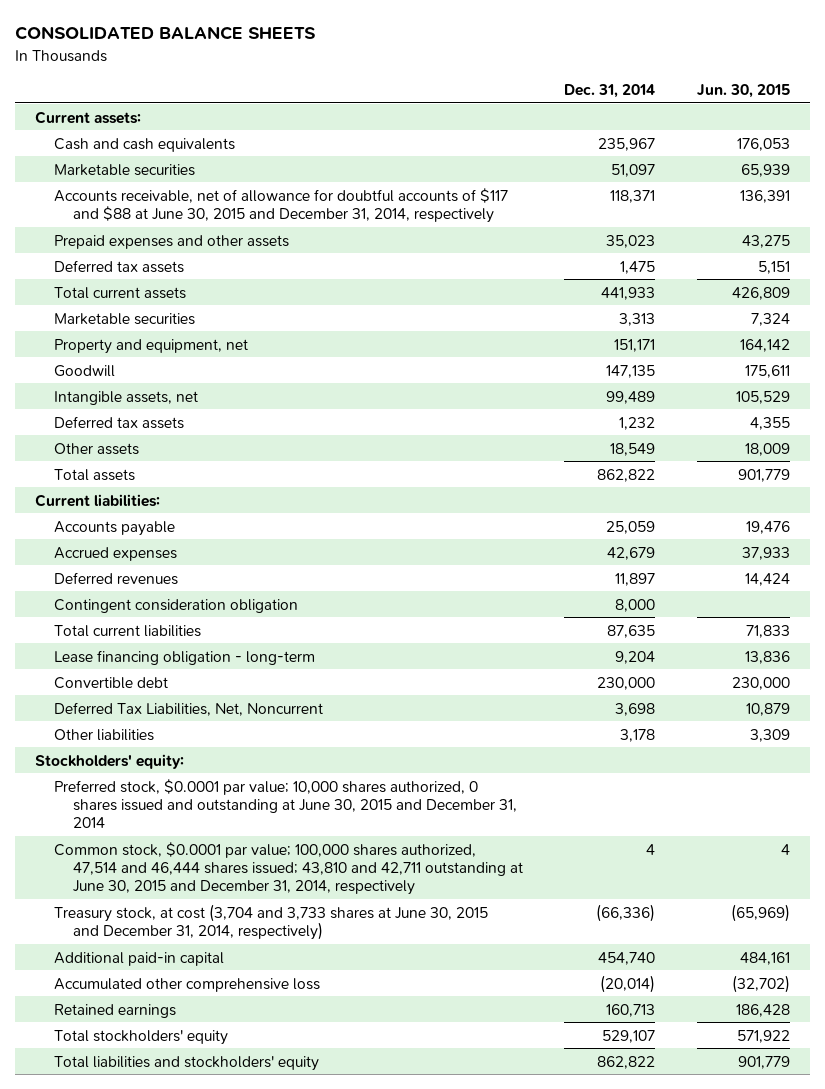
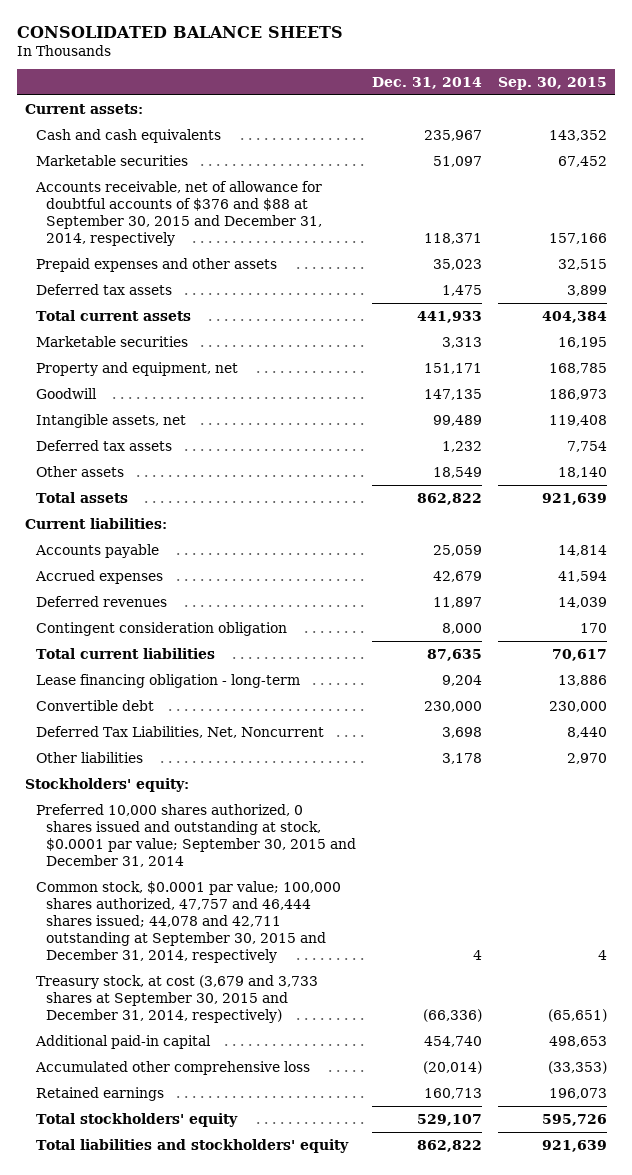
- | Dec. 31, 2014 | Jun. 30, 2015
+ | Dec. 31, 2014 | Sep. 30, 2015
- Accounts receivable, net of allowance for doubtful accounts of $117 and $88 at June 30, 2015 and December 31, 2014, respectively | 118,371 | 136,391
+ Accounts receivable, net of allowance for doubtful accounts of $376 and $88 at September 30, 2015 and December 31, 2014, respectively | 118,371 | 157,166
- Preferred stock, $0.0001 par value; 10,000 shares authorized, 0 shares issued and outstanding at June 30, 2015 and December 31, 2014
- Common stock, $0.0001 par value; 100,000 shares authorized, 47,514 and 46,444 shares issued; 43,810 and 42,711 outstanding at June 30, 2015 and December 31, 2014, respectively | 4 | 4
- Treasury stock, at cost (3,704 and 3,733 shares at June 30, 2015 and December 31, 2014, respectively) | (66,336) | (65,969)
+ Preferred 10,000 shares authorized, 0 shares issued and outstanding at stock, $0.0001 par value; September 30, 2015 and December 31, 2014
+ Common stock, $0.0001 par value; 100,000 shares authorized, 47,757 and 46,444 shares issued; 44,078 and 42,711 outstanding at September 30, 2015 and December 31, 2014, respectively | 4 | 4
+ Treasury stock, at cost (3,679 and 3,733 shares at September 30, 2015 and December 31, 2014, respectively) | (66,336) | (65,651)

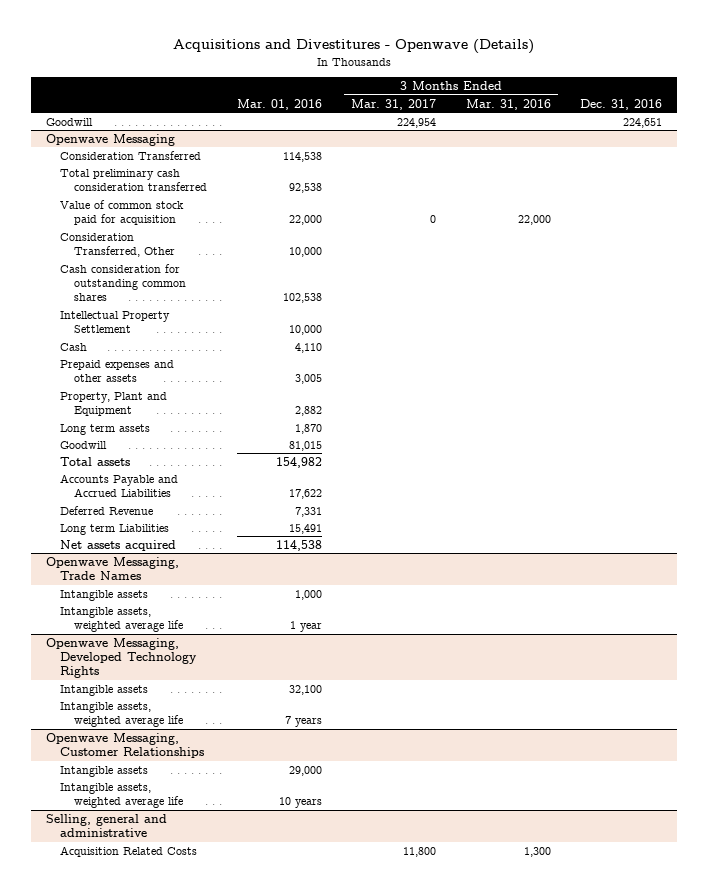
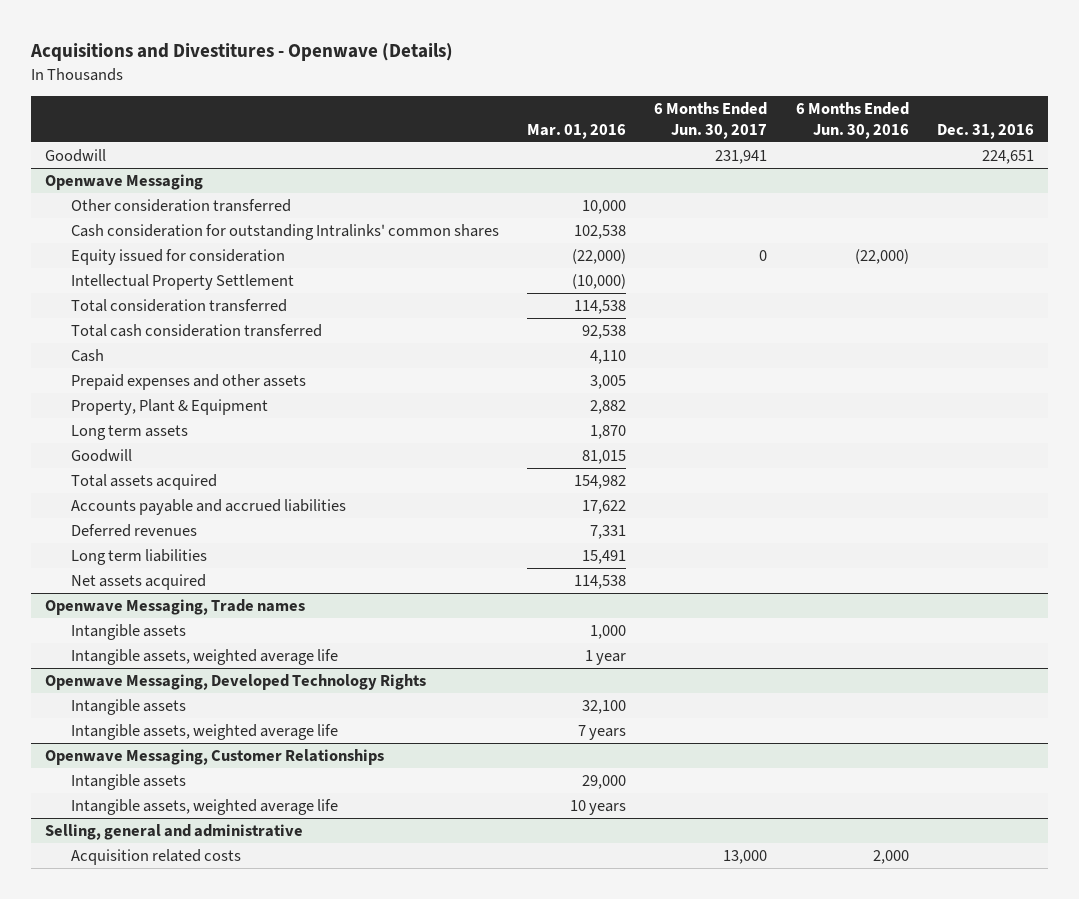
- | Mar. 01, 2016 | 3 Months Ended Mar. 31, 2017 | 3 Months Ended Mar. 31, 2016 | Dec. 31, 2016
+ | Mar. 01, 2016 | 6 Months Ended Jun. 30, 2017 | 6 Months Ended Jun. 30, 2016 | Dec. 31, 2016
@ Openwave Messaging
- Consideration Transferred | 114,538 | | |
- Total preliminary cash consideration transferred | 92,538 | | |
- Value of common stock paid for acquisition | 22,000 | 0 | 22,000 |
- Consideration Transferred, Other | 10,000 | | |
- Cash consideration for outstanding common shares | 102,538 | | |
- Intellectual Property Settlement | 10,000 | | |
+ Other consideration transferred | 10,000 | | |
+ Cash consideration for outstanding Intralinks' common shares | 102,538 | | |
+ Equity issued for consideration | (22,000) | 0 | (22,000) |
+ Intellectual Property Settlement | (10,000) | | |
+ Total consideration transferred | 114,538 | | |
+ Total cash consideration transferred | 92,538 | | |
- Property, Plant and Equipment | 2,882 | | |
+ Property, Plant & Equipment | 2,882 | | |
- Total assets | 154,982 | | |
- Accounts Payable and Accrued Liabilities | 17,622 | | |
- Deferred Revenue | 7,331 | | |
- Long term Liabilities | 15,491 | | |
+ Total assets acquired | 154,982 | | |
+ Accounts payable and accrued liabilities | 17,622 | | |
+ Deferred revenues | 7,331 | | |
+ Long term liabilities | 15,491 | | |
- Openwave Messaging, Trade Names
+ Openwave Messaging, Trade names
@ Selling, general and administrative
- Acquisition Related Costs | | 11,800 | 1,300 |
+ Acquisition related costs | | 13,000 | 2,000 |

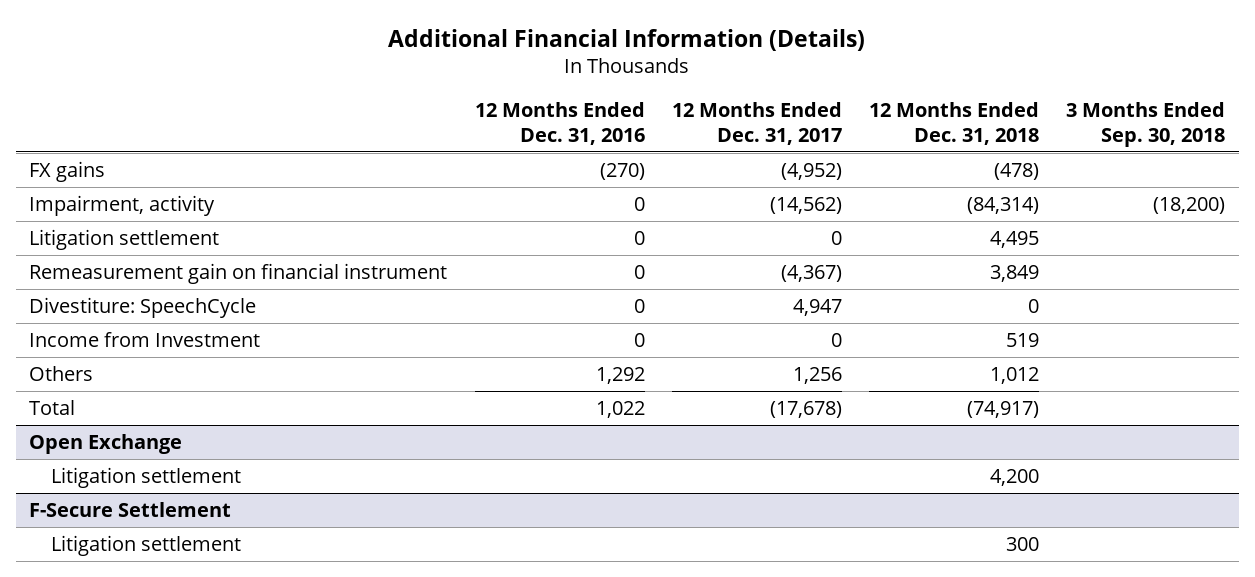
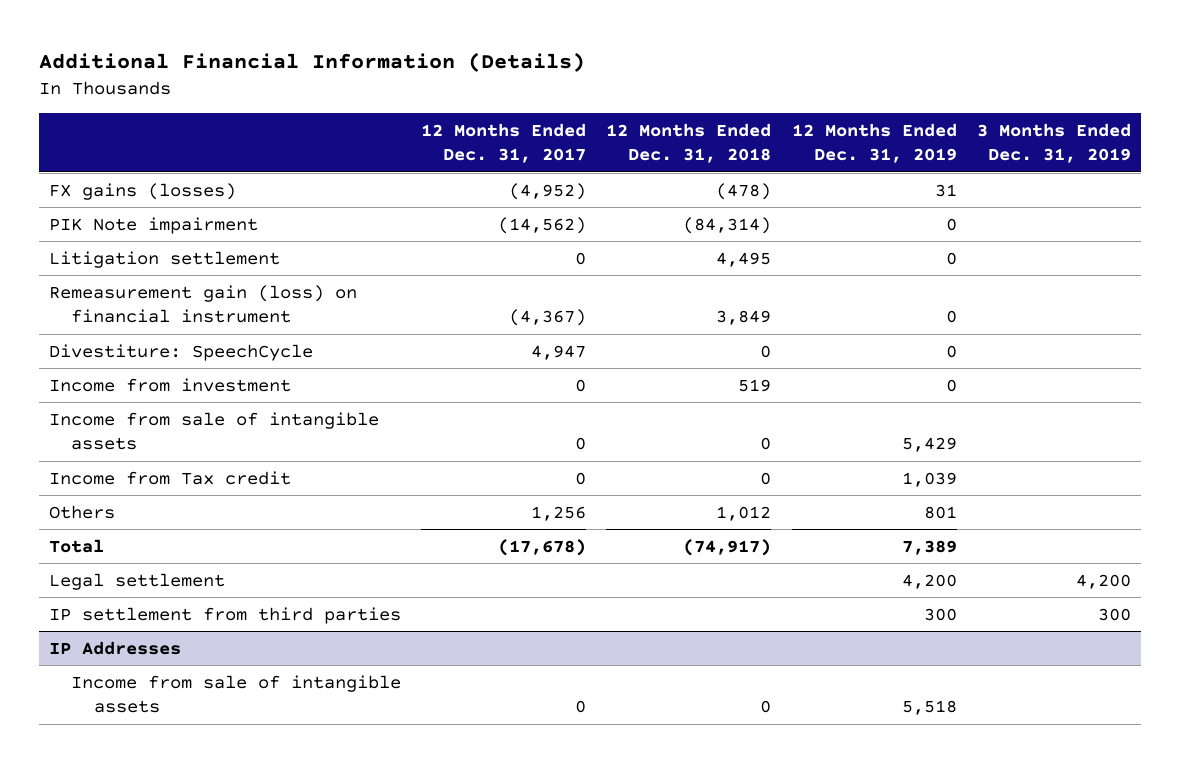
- | 12 Months Ended Dec. 31, 2016 | 12 Months Ended Dec. 31, 2017 | 12 Months Ended Dec. 31, 2018 | 3 Months Ended Sep. 30, 2018
+ | 12 Months Ended Dec. 31, 2017 | 12 Months Ended Dec. 31, 2018 | 12 Months Ended Dec. 31, 2019 | 3 Months Ended Dec. 31, 2019
- FX gains | (270) | (4,952) | (478) |
- Impairment, activity | 0 | (14,562) | (84,314) | (18,200)
+ FX gains (losses) | (4,952) | (478) | 31 |
+ PIK Note impairment | (14,562) | (84,314) | 0 |
- Remeasurement gain on financial instrument | 0 | (4,367) | 3,849 |
+ Remeasurement gain (loss) on financial instrument | (4,367) | 3,849 | 0 |
- Income from Investment | 0 | 0 | 519 |
+ Income from investment | 0 | 519 | 0 |
+ Income from sale of intangible assets | 0 | 0 | 5,429 |
+ Income from Tax credit | 0 | 0 | 1,039 |
- Open Exchange
- Litigation settlement | | | 4,200 |
- F-Secure Settlement
- Litigation settlement | | | 300 |
+ Legal settlement | | | 4,200 | 4,200
+ IP settlement from third parties | | | 300 | 300
+ IP Addresses
+ Income from sale of intangible assets | 0 | 0 | 5,518 |

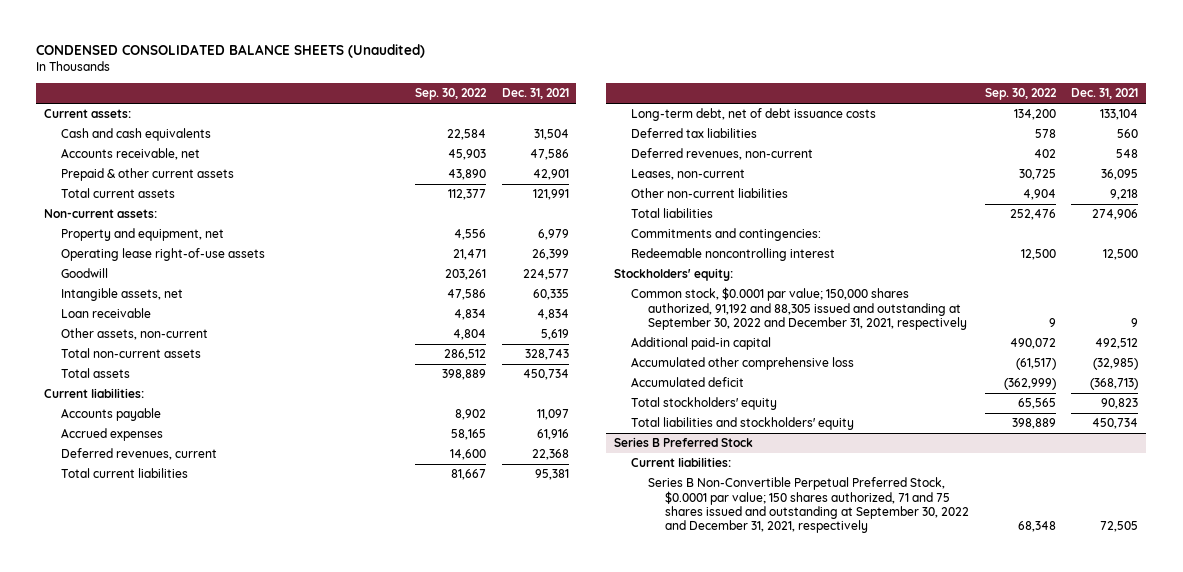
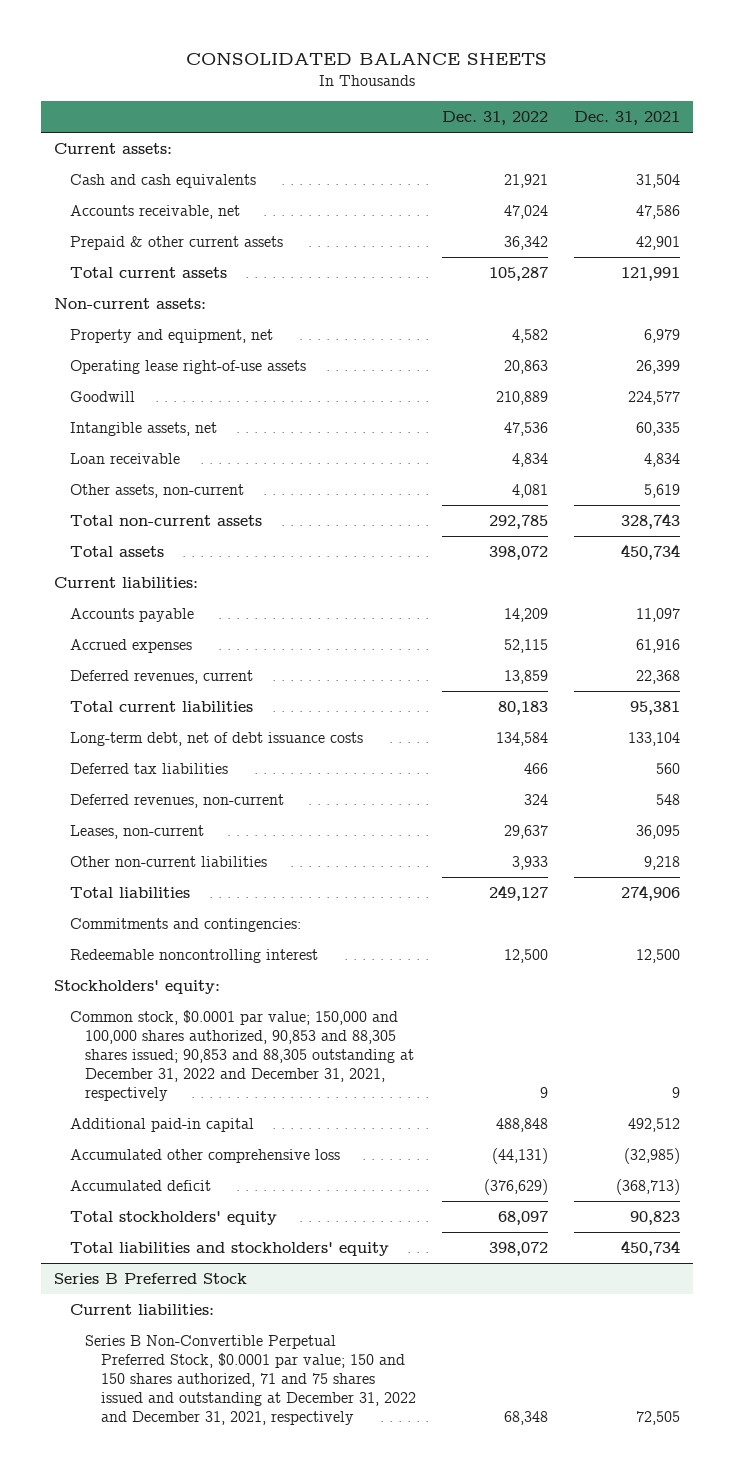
- CONDENSED CONSOLIDATED BALANCE SHEETS (Unaudited)
+ CONSOLIDATED BALANCE SHEETS
- | Sep. 30, 2022 | Dec. 31, 2021
+ | Dec. 31, 2022 | Dec. 31, 2021
- Common stock, $0.0001 par value; 150,000 shares authorized, 91,192 and 88,305 issued and outstanding at September 30, 2022 and December 31, 2021, respectively | 9 | 9
+ Common stock, $0.0001 par value; 150,000 and 100,000 shares authorized, 90,853 and 88,305 shares issued; 90,853 and 88,305 outstanding at December 31, 2022 and December 31, 2021, respectively | 9 | 9
@ Series B Preferred Stock
- Series B Non-Convertible Perpetual Preferred Stock, $0.0001 par value; 150 shares authorized, 71 and 75 shares issued and outstanding at September 30, 2022 and December 31, 2021, respectively | 68,348 | 72,505
+ Series B Non-Convertible Perpetual Preferred Stock, $0.0001 par value; 150 and 150 shares authorized, 71 and 75 shares issued and outstanding at December 31, 2022 and December 31, 2021, respectively | 68,348 | 72,505

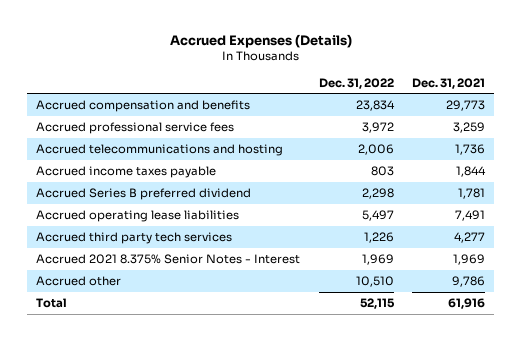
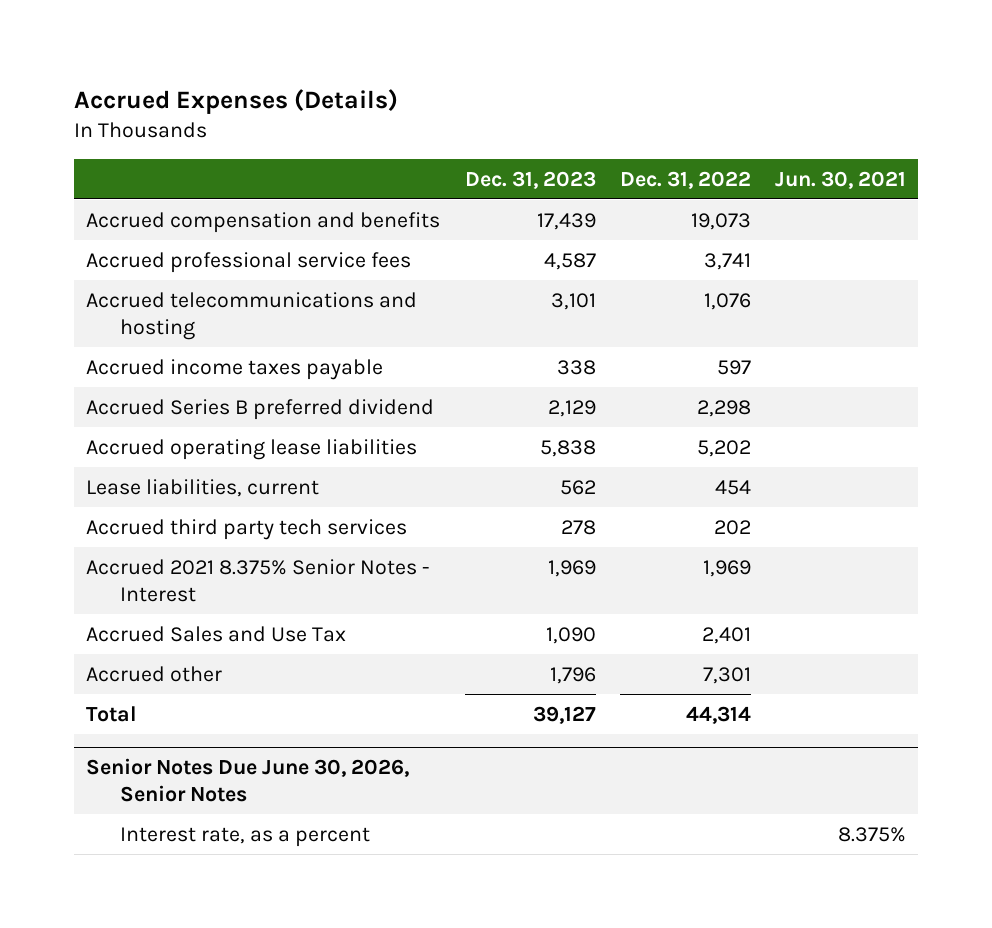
- | Dec. 31, 2022 | Dec. 31, 2021
+ | Dec. 31, 2023 | Dec. 31, 2022 | Jun. 30, 2021
- Accrued compensation and benefits | 23,834 | 29,773
- Accrued professional service fees | 3,972 | 3,259
- Accrued telecommunications and hosting | 2,006 | 1,736
- Accrued income taxes payable | 803 | 1,844
+ Accrued compensation and benefits | 17,439 | 19,073 |
+ Accrued professional service fees | 4,587 | 3,741 |
+ Accrued telecommunications and hosting | 3,101 | 1,076 |
+ Accrued income taxes payable | 338 | 597 |
- Accrued operating lease liabilities | 5,497 | 7,491
- Accrued third party tech services | 1,226 | 4,277
+ Accrued operating lease liabilities | 5,838 | 5,202 |
+ Lease liabilities, current | 562 | 454 |
+ Accrued third party tech services | 278 | 202 |
- Accrued other | 10,510 | 9,786
- Total | 52,115 | 61,916
+ Accrued Sales and Use Tax | 1,090 | 2,401 |
+ Accrued other | 1,796 | 7,301 |
+ Total | 39,127 | 44,314 |
+ Senior Notes Due June 30, 2026, Senior Notes
+ Interest rate, as a percent | | | 8.375%

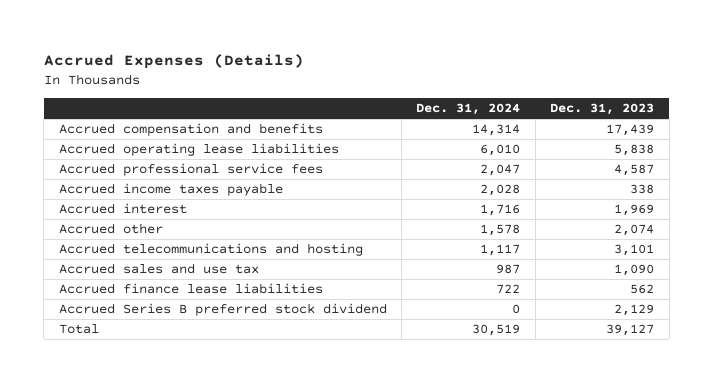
- | Dec. 31, 2023 | Dec. 31, 2022 | Jun. 30, 2021
+ | Dec. 31, 2024 | Dec. 31, 2023
moved up: Accrued operating lease liabilities | 6,010 | 5,838
- Accrued Series B preferred dividend | 2,129 | 2,298 |
- Lease liabilities, current | 562 | 454 |
- Accrued third party tech services | 278 | 202 |
- Accrued 2021 8.375% Senior Notes - Interest | 1,969 | 1,969 |
- Accrued Sales and Use Tax | 1,090 | 2,401 |
- Accrued other | 1,796 | 7,301 |
+ Accrued interest | 1,716 | 1,969
+ Accrued other | 1,578 | 2,074
moved down: Accrued telecommunications and hosting | 1,117 | 3,101
+ Accrued sales and use tax | 987 | 1,090
+ Accrued finance lease liabilities | 722 | 562
+ Accrued Series B preferred stock dividend | 0 | 2,129
- Senior Notes Due June 30, 2026, Senior Notes
- Interest rate, as a percent | | | 8.375%

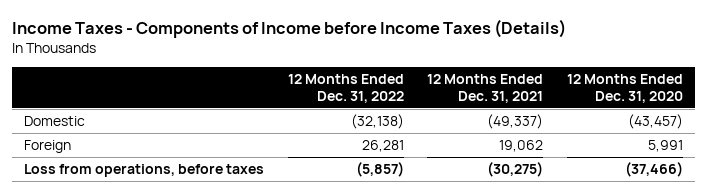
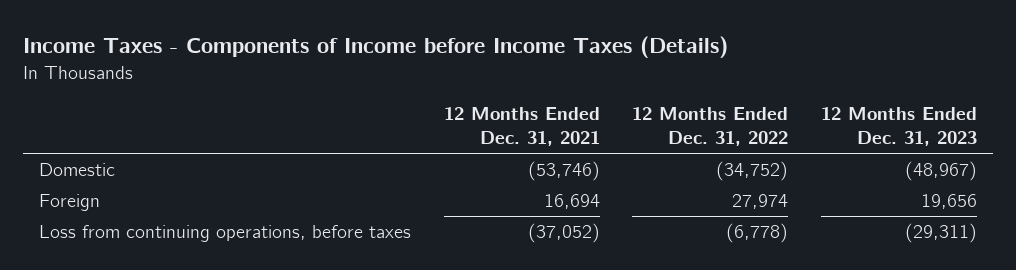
- | 12 Months Ended Dec. 31, 2022 | 12 Months Ended Dec. 31, 2021 | 12 Months Ended Dec. 31, 2020
+ | 12 Months Ended Dec. 31, 2021 | 12 Months Ended Dec. 31, 2022 | 12 Months Ended Dec. 31, 2023
- Domestic | (32,138) | (49,337) | (43,457)
- Foreign | 26,281 | 19,062 | 5,991
- Loss from operations, before taxes | (5,857) | (30,275) | (37,466)
+ Domestic | (53,746) | (34,752) | (48,967)
+ Foreign | 16,694 | 27,974 | 19,656
+ Loss from continuing operations, before taxes | (37,052) | (6,778) | (29,311)

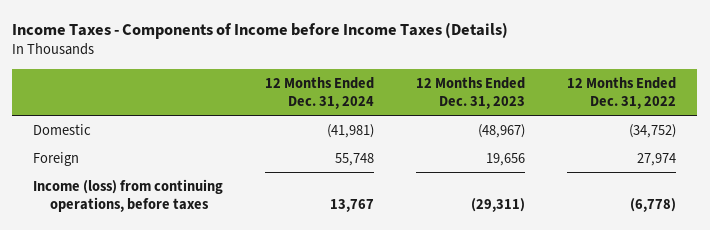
- | 12 Months Ended Dec. 31, 2021 | 12 Months Ended Dec. 31, 2022 | 12 Months Ended Dec. 31, 2023
+ | 12 Months Ended Dec. 31, 2024 | 12 Months Ended Dec. 31, 2023 | 12 Months Ended Dec. 31, 2022
- Loss from continuing operations, before taxes | (37,052) | (6,778) | (29,311)
+ Income (loss) from continuing operations, before taxes | 13,767 | (29,311) | (6,778)

